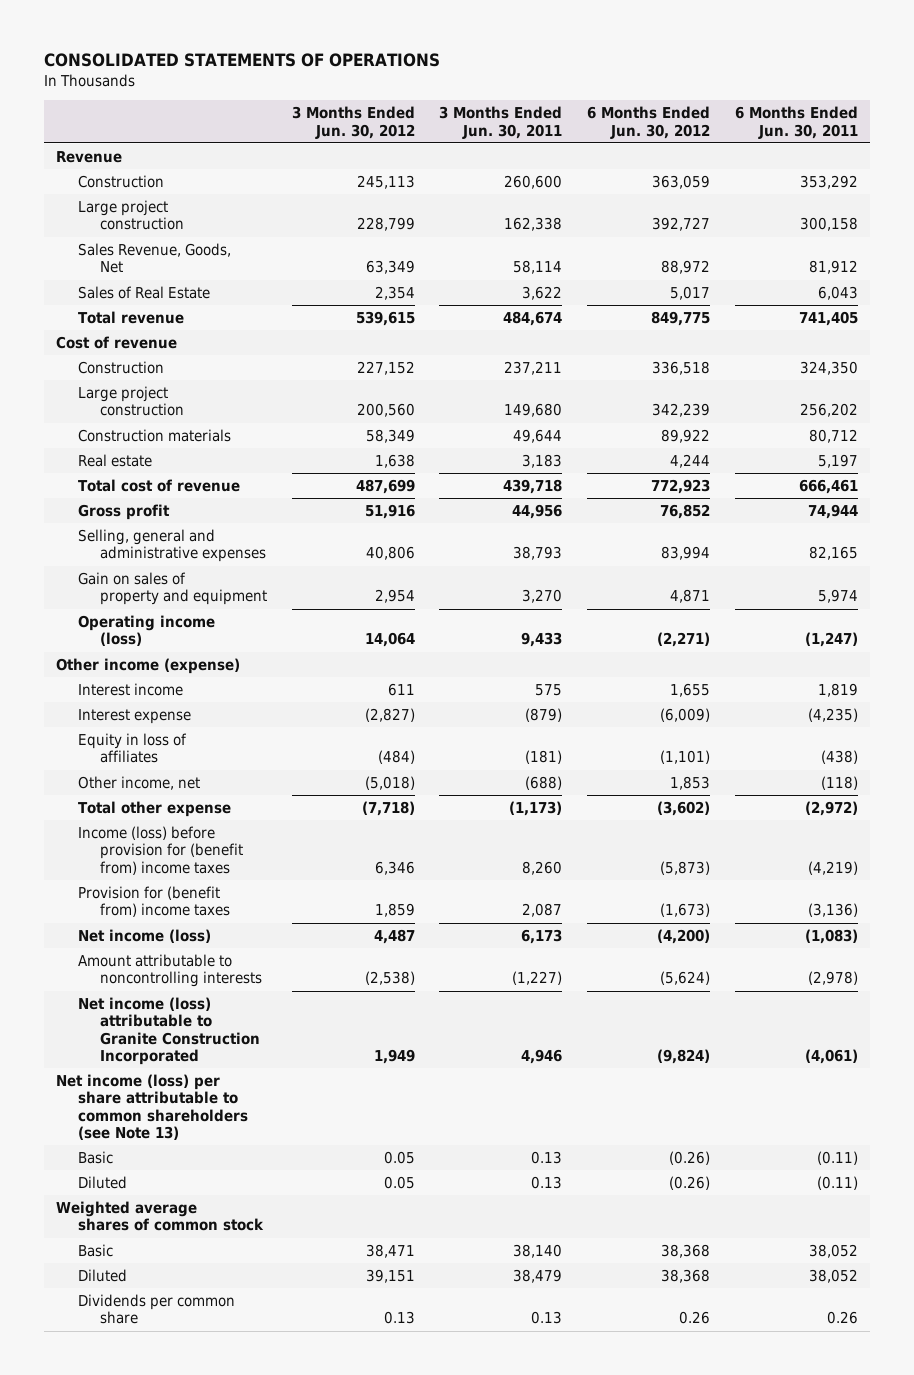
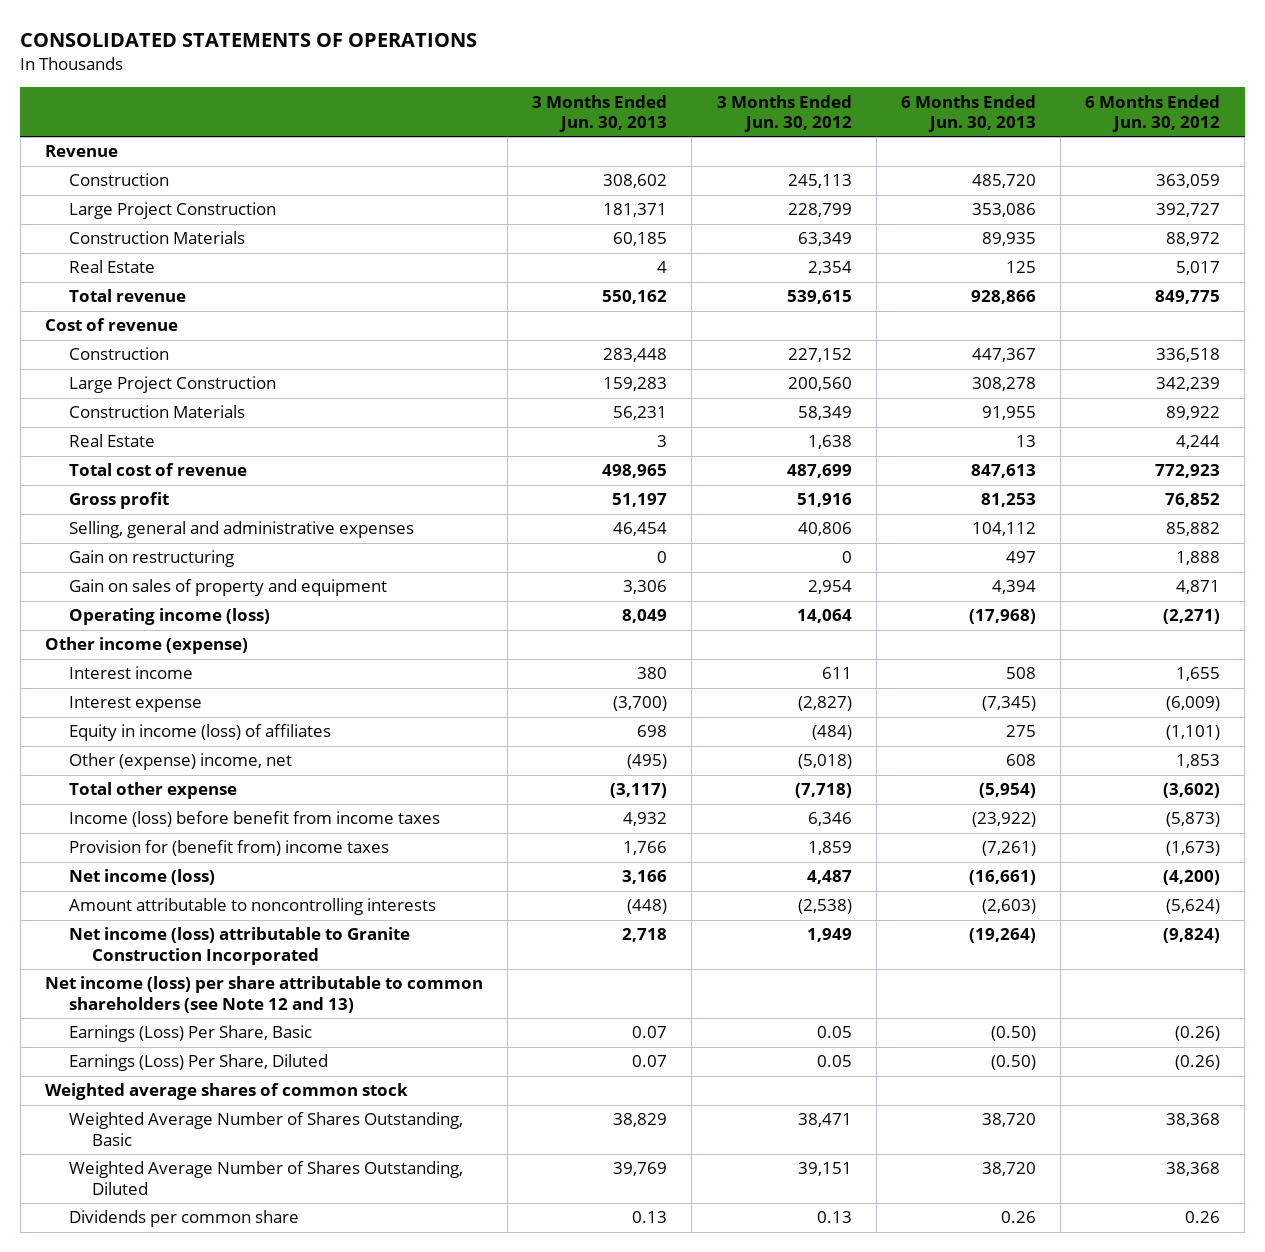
- | 3 Months Ended Jun. 30, 2012 | 3 Months Ended Jun. 30, 2011 | 6 Months Ended Jun. 30, 2012 | 6 Months Ended Jun. 30, 2011
+ | 3 Months Ended Jun. 30, 2013 | 3 Months Ended Jun. 30, 2012 | 6 Months Ended Jun. 30, 2013 | 6 Months Ended Jun. 30, 2012
- Large project construction | 228,799 | 162,338 | 392,727 | 300,158
- Sales Revenue, Goods, Net | 63,349 | 58,114 | 88,972 | 81,912
- Sales of Real Estate | 2,354 | 3,622 | 5,017 | 6,043
+ Large Project Construction | 181,371 | 228,799 | 353,086 | 392,727
+ Construction Materials | 60,185 | 63,349 | 89,935 | 88,972
+ Real Estate | 4 | 2,354 | 125 | 5,017
- Large project construction | 200,560 | 149,680 | 342,239 | 256,202
- Construction materials | 58,349 | 49,644 | 89,922 | 80,712
- Real estate | 1,638 | 3,183 | 4,244 | 5,197
+ Large Project Construction | 159,283 | 200,560 | 308,278 | 342,239
+ Construction Materials | 56,231 | 58,349 | 91,955 | 89,922
+ Real Estate | 3 | 1,638 | 13 | 4,244
- Selling, general and administrative expenses | 40,806 | 38,793 | 83,994 | 82,165
+ Selling, general and administrative expenses | 46,454 | 40,806 | 104,112 | 85,882
+ Gain on restructuring | 0 | 0 | 497 | 1,888
- Equity in loss of affiliates | (484) | (181) | (1,101) | (438)
- Other income, net | (5,018) | (688) | 1,853 | (118)
+ Equity in income (loss) of affiliates | 698 | (484) | 275 | (1,101)
+ Other (expense) income, net | (495) | (5,018) | 608 | 1,853
- Income (loss) before provision for (benefit from) income taxes | 6,346 | 8,260 | (5,873) | (4,219)
+ Income (loss) before benefit from income taxes | 4,932 | 6,346 | (23,922) | (5,873)
- Net income (loss) per share attributable to common shareholders (see Note 13)
- Basic | 0.05 | 0.13 | (0.26) | (0.11)
- Diluted | 0.05 | 0.13 | (0.26) | (0.11)
+ Net income (loss) per share attributable to common shareholders (see Note 12 and 13)
+ Earnings (Loss) Per Share, Basic | 0.07 | 0.05 | (0.50) | (0.26)
+ Earnings (Loss) Per Share, Diluted | 0.07 | 0.05 | (0.50) | (0.26)
- Basic | 38,471 | 38,140 | 38,368 | 38,052
- Diluted | 39,151 | 38,479 | 38,368 | 38,052
+ Weighted Average Number of Shares Outstanding, Basic | 38,829 | 38,471 | 38,720 | 38,368
+ Weighted Average Number of Shares Outstanding, Diluted | 39,769 | 39,151 | 38,720 | 38,368

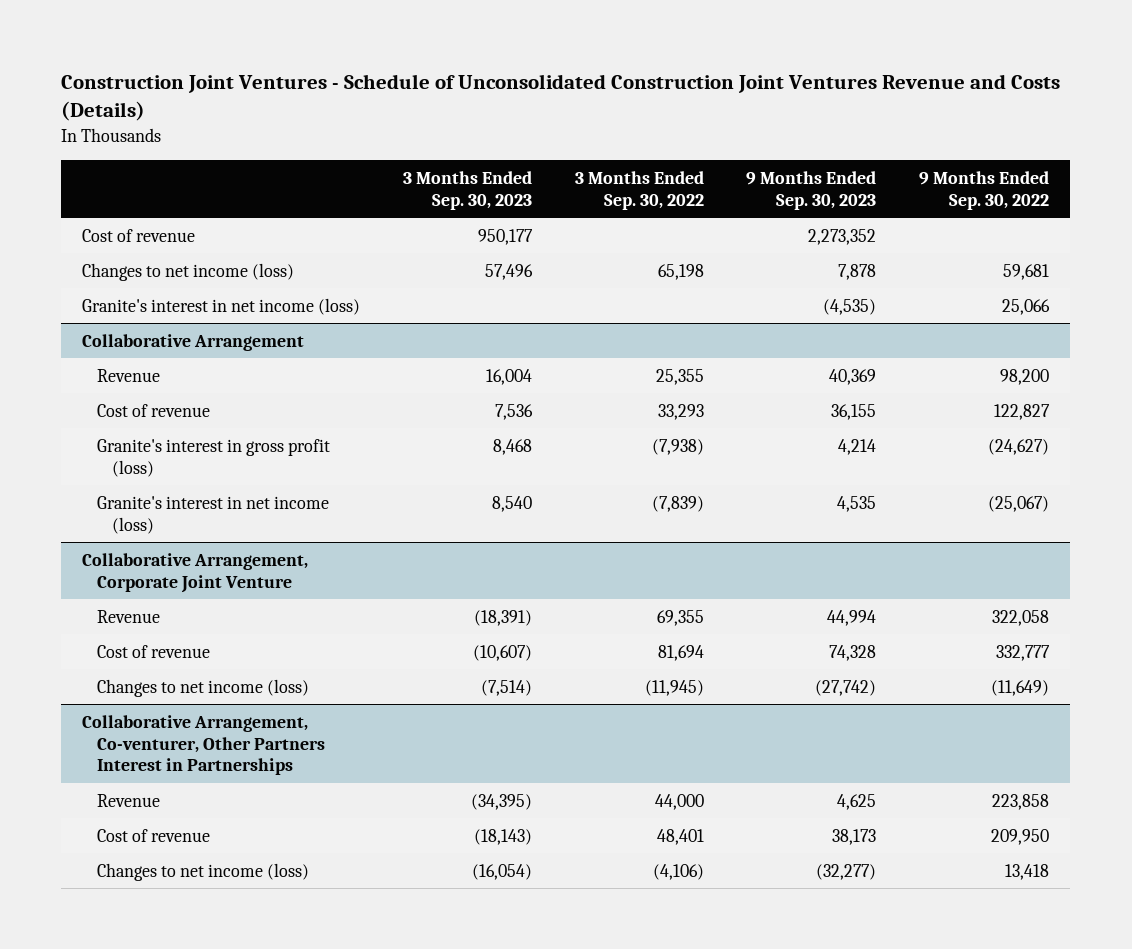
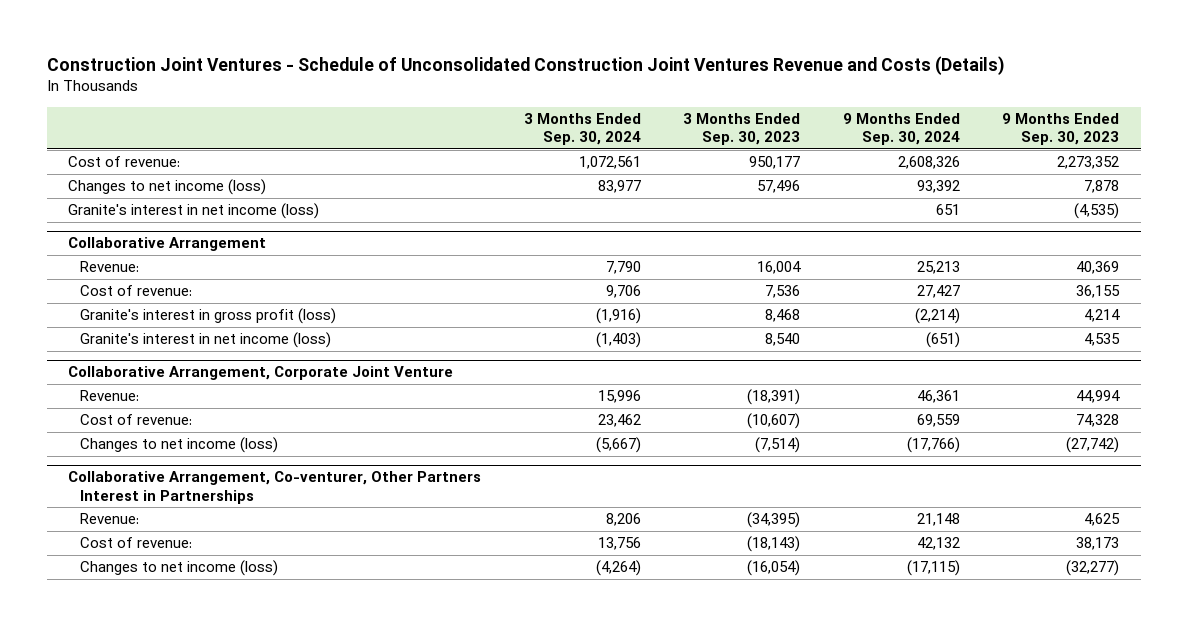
- | 3 Months Ended Sep. 30, 2023 | 3 Months Ended Sep. 30, 2022 | 9 Months Ended Sep. 30, 2023 | 9 Months Ended Sep. 30, 2022
+ | 3 Months Ended Sep. 30, 2024 | 3 Months Ended Sep. 30, 2023 | 9 Months Ended Sep. 30, 2024 | 9 Months Ended Sep. 30, 2023
- Cost of revenue | 950,177 | | 2,273,352 |
+ Cost of revenue: | 1,072,561 | 950,177 | 2,608,326 | 2,273,352
@ Collaborative Arrangement
- Revenue | 16,004 | 25,355 | 40,369 | 98,200
- Cost of revenue | 7,536 | 33,293 | 36,155 | 122,827
+ Revenue: | 7,790 | 16,004 | 25,213 | 40,369
+ Cost of revenue: | 9,706 | 7,536 | 27,427 | 36,155
@ Collaborative Arrangement, Corporate Joint Venture
- Revenue | (18,391) | 69,355 | 44,994 | 322,058
- Cost of revenue | (10,607) | 81,694 | 74,328 | 332,777
+ Revenue: | 15,996 | (18,391) | 46,361 | 44,994
+ Cost of revenue: | 23,462 | (10,607) | 69,559 | 74,328
@ Collaborative Arrangement, Co-venturer, Other Partners Interest in Partnerships
- Revenue | (34,395) | 44,000 | 4,625 | 223,858
- Cost of revenue | (18,143) | 48,401 | 38,173 | 209,950
+ Revenue: | 8,206 | (34,395) | 21,148 | 4,625
+ Cost of revenue: | 13,756 | (18,143) | 42,132 | 38,173

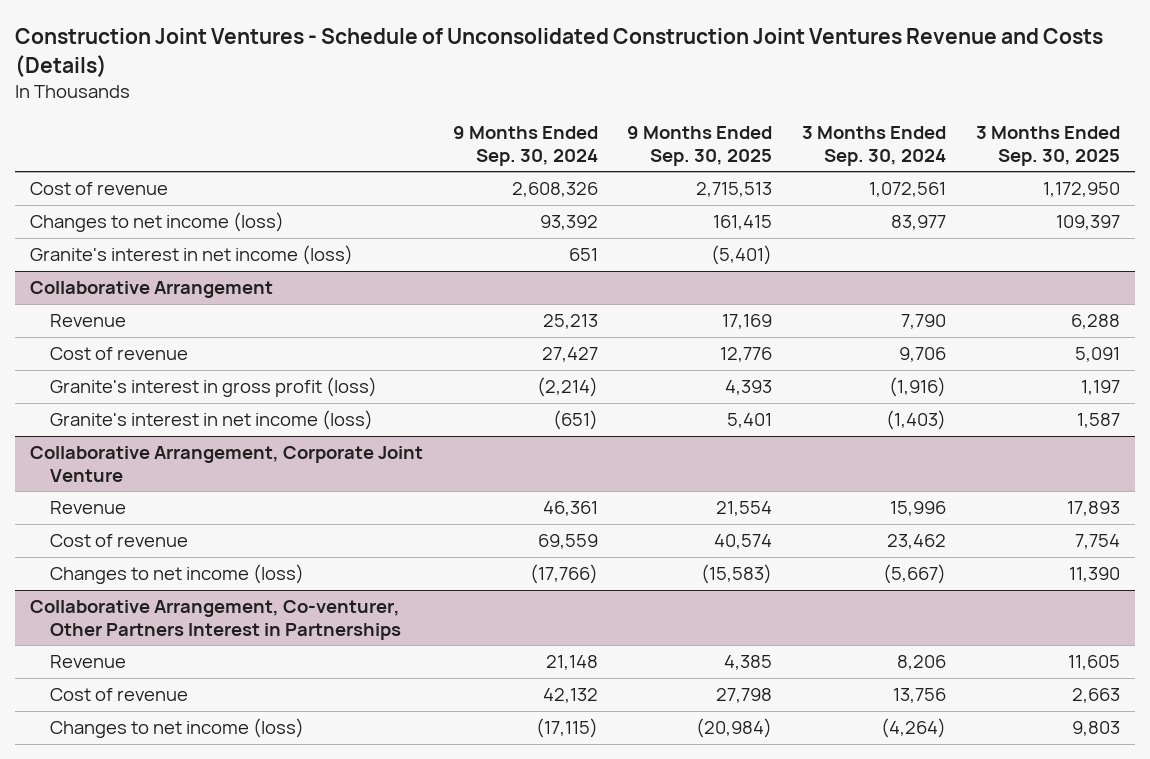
- | 3 Months Ended Sep. 30, 2024 | 3 Months Ended Sep. 30, 2023 | 9 Months Ended Sep. 30, 2024 | 9 Months Ended Sep. 30, 2023
+ | 9 Months Ended Sep. 30, 2024 | 9 Months Ended Sep. 30, 2025 | 3 Months Ended Sep. 30, 2024 | 3 Months Ended Sep. 30, 2025
- Cost of revenue: | 1,072,561 | 950,177 | 2,608,326 | 2,273,352
+ Cost of revenue | 2,608,326 | 2,715,513 | 1,072,561 | 1,172,950
@ Collaborative Arrangement
- Revenue: | 7,790 | 16,004 | 25,213 | 40,369
- Cost of revenue: | 9,706 | 7,536 | 27,427 | 36,155
+ Revenue | 25,213 | 17,169 | 7,790 | 6,288
+ Cost of revenue | 27,427 | 12,776 | 9,706 | 5,091
@ Collaborative Arrangement, Corporate Joint Venture
- Revenue: | 15,996 | (18,391) | 46,361 | 44,994
- Cost of revenue: | 23,462 | (10,607) | 69,559 | 74,328
+ Revenue | 46,361 | 21,554 | 15,996 | 17,893
+ Cost of revenue | 69,559 | 40,574 | 23,462 | 7,754
@ Collaborative Arrangement, Co-venturer, Other Partners Interest in Partnerships
- Revenue: | 8,206 | (34,395) | 21,148 | 4,625
- Cost of revenue: | 13,756 | (18,143) | 42,132 | 38,173
+ Revenue | 21,148 | 4,385 | 8,206 | 11,605
+ Cost of revenue | 42,132 | 27,798 | 13,756 | 2,663

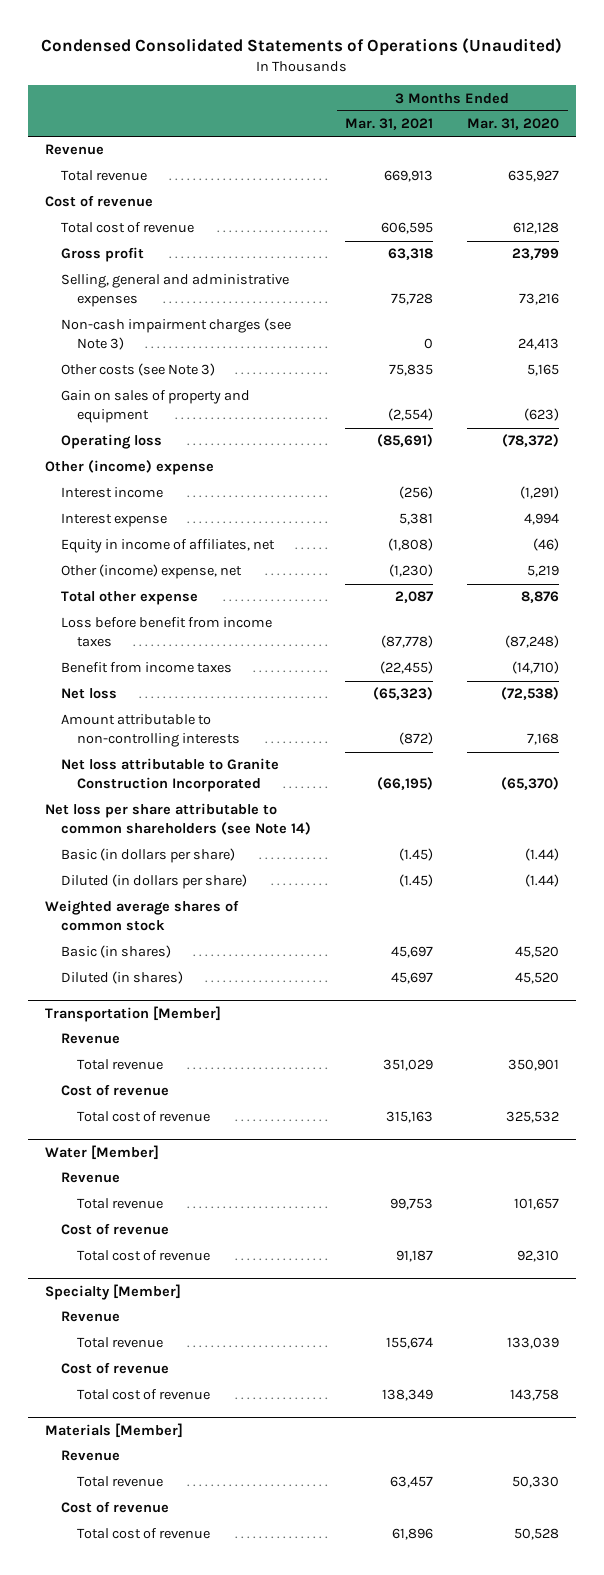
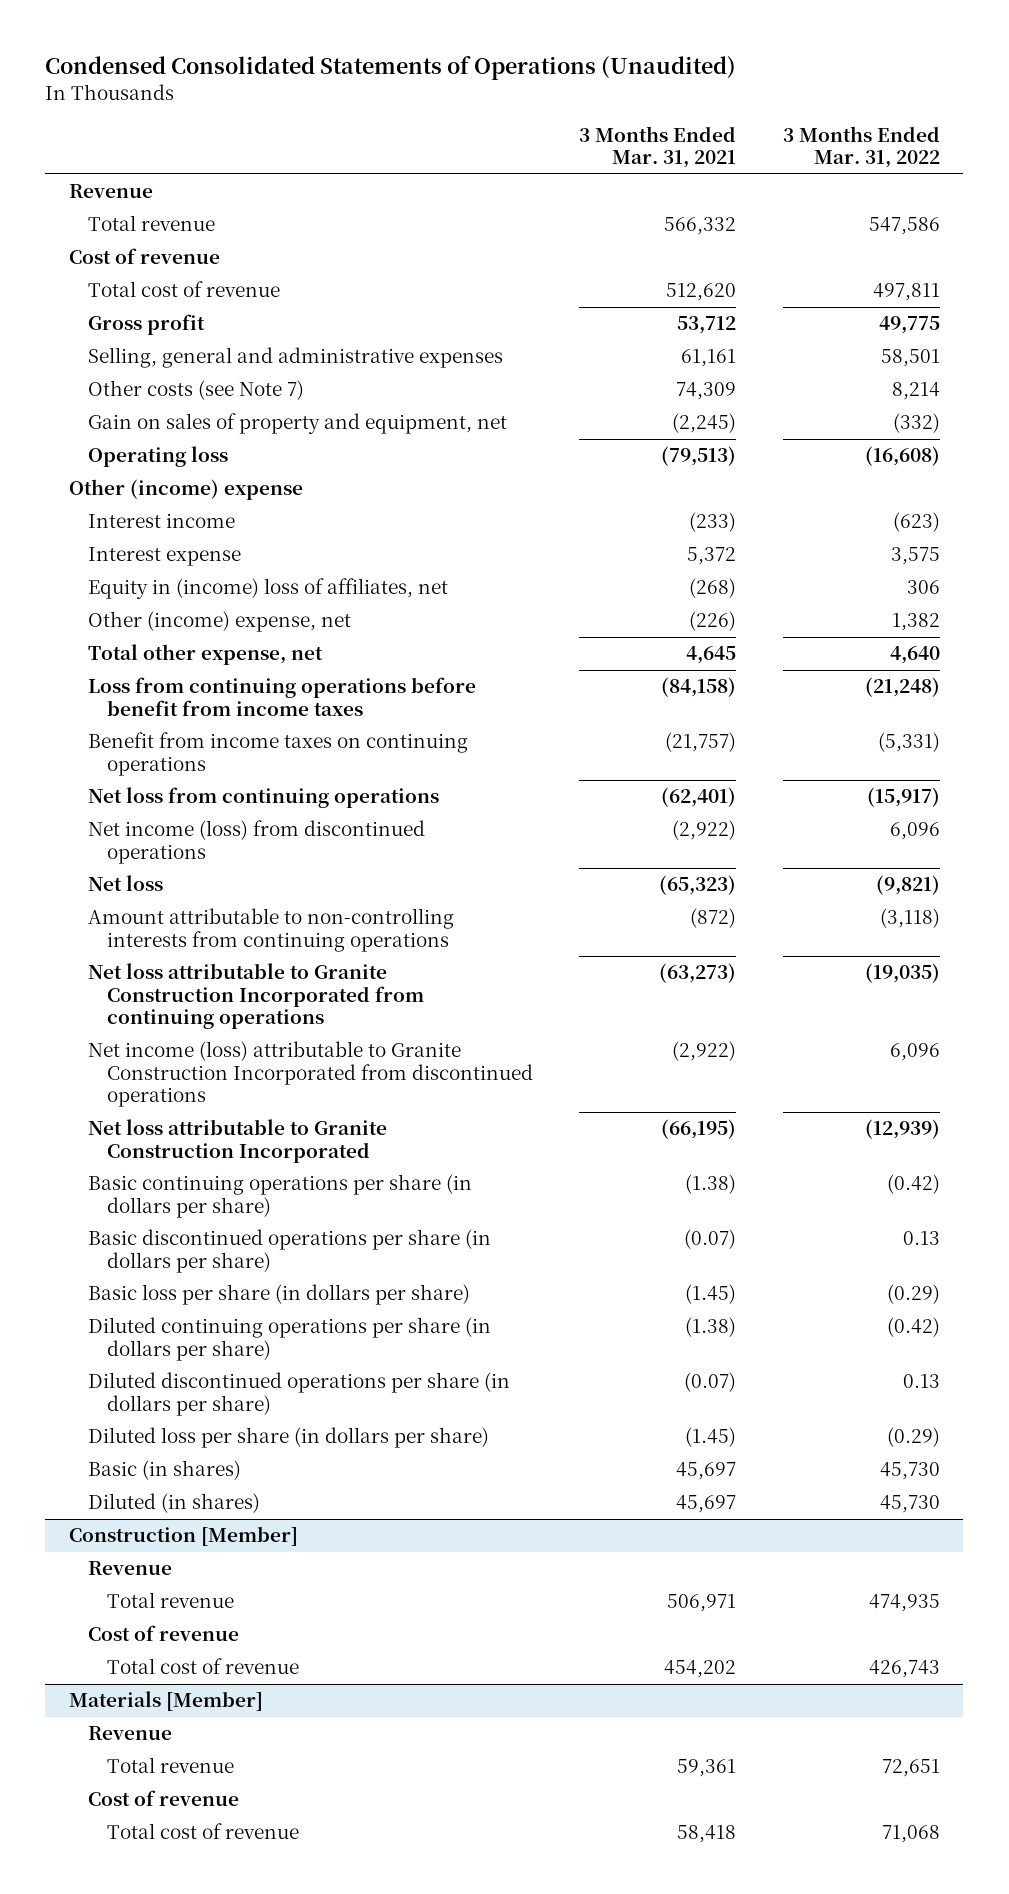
- | 3 Months Ended Mar. 31, 2021 | 3 Months Ended Mar. 31, 2020
+ | 3 Months Ended Mar. 31, 2021 | 3 Months Ended Mar. 31, 2022
- Total revenue | 669,913 | 635,927
+ Total revenue | 566,332 | 547,586
- Total cost of revenue | 606,595 | 612,128
- Gross profit | 63,318 | 23,799
- Selling, general and administrative expenses | 75,728 | 73,216
- Non-cash impairment charges (see Note 3) | 0 | 24,413
- Other costs (see Note 3) | 75,835 | 5,165
- Gain on sales of property and equipment | (2,554) | (623)
- Operating loss | (85,691) | (78,372)
+ Total cost of revenue | 512,620 | 497,811
+ Gross profit | 53,712 | 49,775
+ Selling, general and administrative expenses | 61,161 | 58,501
+ Other costs (see Note 7) | 74,309 | 8,214
+ Gain on sales of property and equipment, net | (2,245) | (332)
+ Operating loss | (79,513) | (16,608)
- Interest income | (256) | (1,291)
- Interest expense | 5,381 | 4,994
- Equity in income of affiliates, net | (1,808) | (46)
- Other (income) expense, net | (1,230) | 5,219
- Total other expense | 2,087 | 8,876
- Loss before benefit from income taxes | (87,778) | (87,248)
- Benefit from income taxes | (22,455) | (14,710)
+ Interest income | (233) | (623)
+ Interest expense | 5,372 | 3,575
+ Equity in (income) loss of affiliates, net | (268) | 306
+ Other (income) expense, net | (226) | 1,382
+ Total other expense, net | 4,645 | 4,640
+ Loss from continuing operations before benefit from income taxes | (84,158) | (21,248)
+ Benefit from income taxes on continuing operations | (21,757) | (5,331)
+ Net loss from continuing operations | (62,401) | (15,917)
+ Net income (loss) from discontinued operations | (2,922) | 6,096
- Amount attributable to non-controlling interests | (872) | 7,168
+ Amount attributable to non-controlling interests from continuing operations | (872) | (3,118)
+ Net loss attributable to Granite Construction Incorporated from continuing operations | (63,273) | (19,035)
+ Net income (loss) attributable to Granite Construction Incorporated from discontinued operations | (2,922) | 6,096
- Net loss per share attributable to common shareholders (see Note 14)
- Basic (in dollars per share) | (1.45) | (1.44)
- Diluted (in dollars per share) | (1.45) | (1.44)
- Weighted average shares of common stock
+ Basic continuing operations per share (in dollars per share) | (1.38) | (0.42)
+ Basic discontinued operations per share (in dollars per share) | (0.07) | 0.13
+ Basic loss per share (in dollars per share) | (1.45) | (0.29)
+ Diluted continuing operations per share (in dollars per share) | (1.38) | (0.42)
+ Diluted discontinued operations per share (in dollars per share) | (0.07) | 0.13
+ Diluted loss per share (in dollars per share) | (1.45) | (0.29)
- Transportation [Member]
- Revenue
- Total revenue | 351,029 | 350,901
- Cost of revenue
- Total cost of revenue | 315,163 | 325,532
- Water [Member]
- Revenue
- Total revenue | 99,753 | 101,657
- Cost of revenue
- Total cost of revenue | 91,187 | 92,310
- Specialty [Member]
+ Construction [Member]
- Total revenue | 155,674 | 133,039
+ Total revenue | 506,971 | 474,935
- Total cost of revenue | 138,349 | 143,758
+ Total cost of revenue | 454,202 | 426,743
@ Materials [Member]
- Total revenue | 63,457 | 50,330
+ Total revenue | 59,361 | 72,651
- Total cost of revenue | 61,896 | 50,528
+ Total cost of revenue | 58,418 | 71,068

